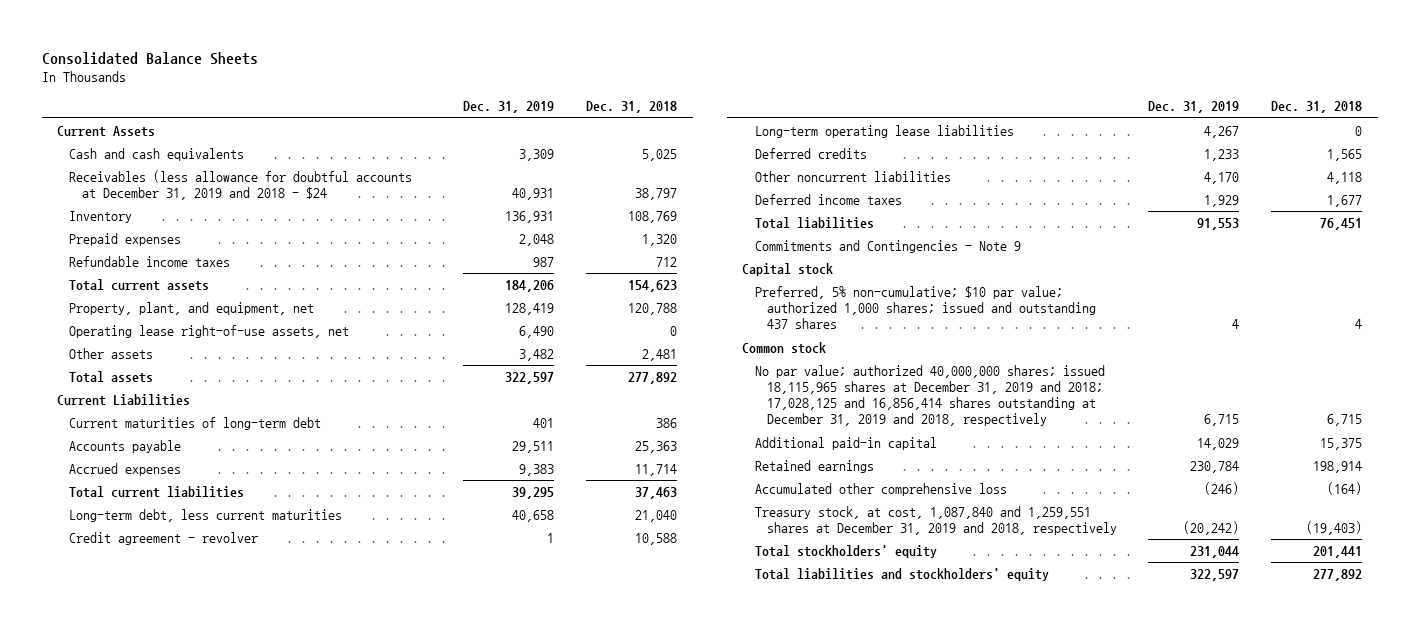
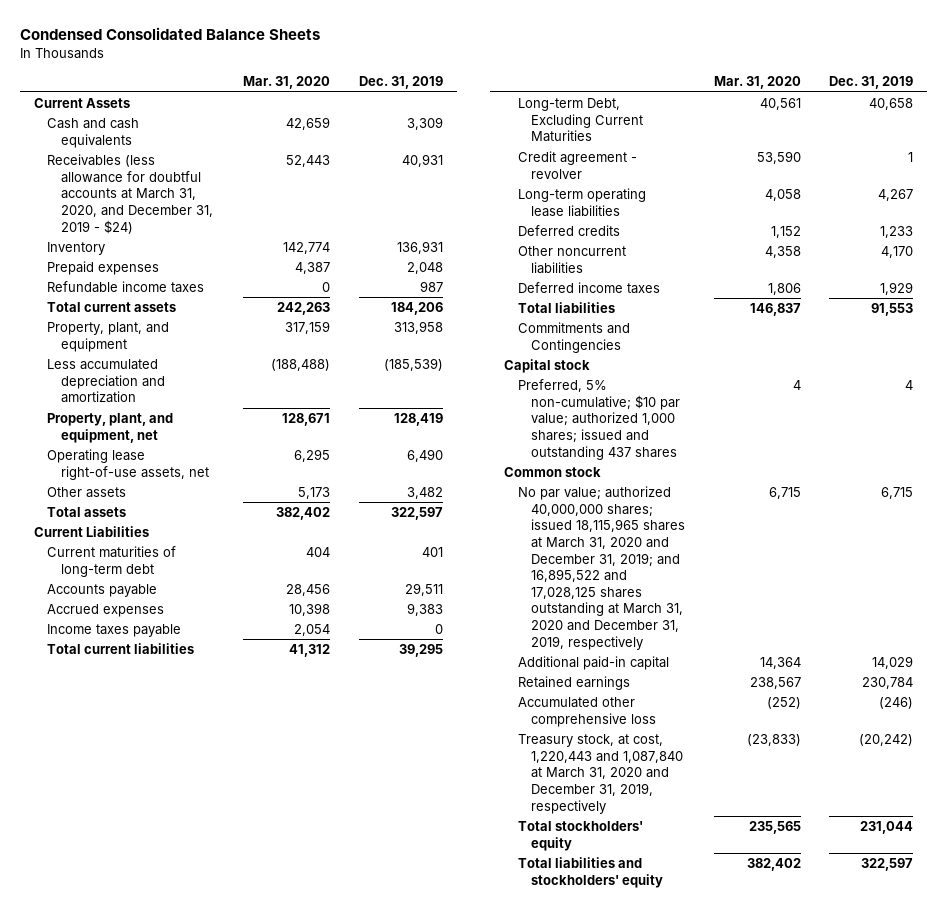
- Consolidated Balance Sheets
+ Condensed Consolidated Balance Sheets
- | Dec. 31, 2019 | Dec. 31, 2018
+ | Mar. 31, 2020 | Dec. 31, 2019
- Receivables (less allowance for doubtful accounts at December 31, 2019 and 2018 - $24 | 40,931 | 38,797
+ Receivables (less allowance for doubtful accounts at March 31, 2020, and December 31, 2019 - $24) | 52,443 | 40,931
+ Property, plant, and equipment | 317,159 | 313,958
+ Less accumulated depreciation and amortization | (188,488) | (185,539)
+ Income taxes payable | 2,054 | 0
- Long-term debt, less current maturities | 40,658 | 21,040
+ Long-term Debt, Excluding Current Maturities | 40,561 | 40,658
- Commitments and Contingencies - Note 9
+ Commitments and Contingencies
- No par value; authorized 40,000,000 shares; issued 18,115,965 shares at December 31, 2019 and 2018; 17,028,125 and 16,856,414 shares outstanding at December 31, 2019 and 2018, respectively | 6,715 | 6,715
+ No par value; authorized 40,000,000 shares; issued 18,115,965 shares at March 31, 2020 and December 31, 2019; and 16,895,522 and 17,028,125 shares outstanding at March 31, 2020 and December 31, 2019, respectively | 6,715 | 6,715
- Treasury stock, at cost, 1,087,840 and 1,259,551 shares at December 31, 2019 and 2018, respectively | (20,242) | (19,403)
+ Treasury stock, at cost, 1,220,443 and 1,087,840 at March 31, 2020 and December 31, 2019, respectively | (23,833) | (20,242)

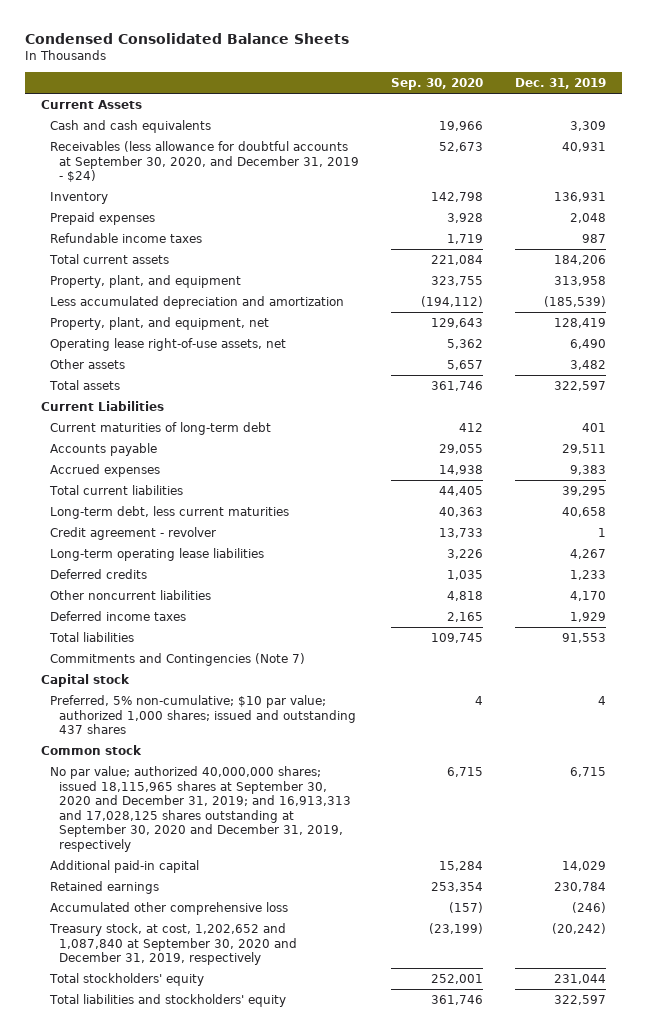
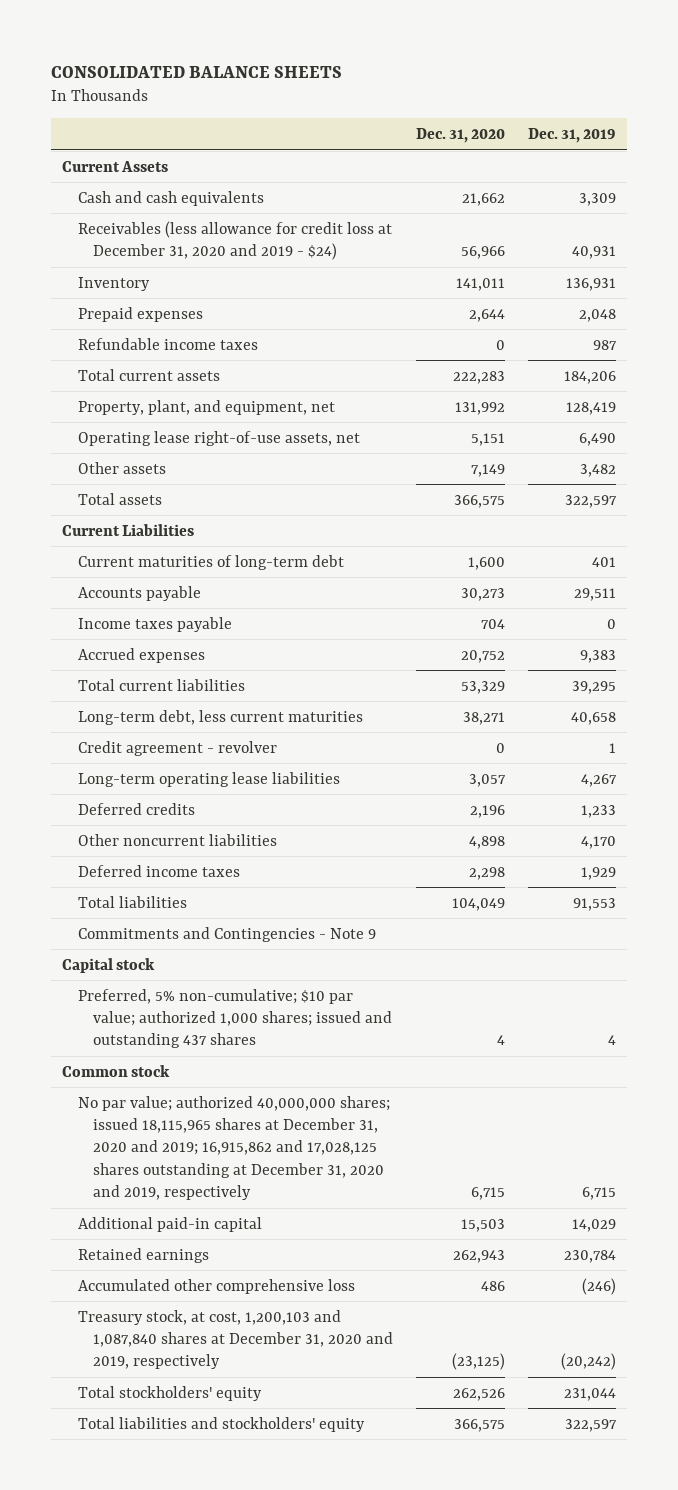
- Condensed Consolidated Balance Sheets
+ CONSOLIDATED BALANCE SHEETS
- | Sep. 30, 2020 | Dec. 31, 2019
+ | Dec. 31, 2020 | Dec. 31, 2019
- Receivables (less allowance for doubtful accounts at September 30, 2020, and December 31, 2019 - $24) | 52,673 | 40,931
+ Receivables (less allowance for credit loss at December 31, 2020 and 2019 - $24) | 56,966 | 40,931
- Property, plant, and equipment | 323,755 | 313,958
- Less accumulated depreciation and amortization | (194,112) | (185,539)
+ Income taxes payable | 704 | 0
- Commitments and Contingencies (Note 7)
+ Commitments and Contingencies - Note 9
- No par value; authorized 40,000,000 shares; issued 18,115,965 shares at September 30, 2020 and December 31, 2019; and 16,913,313 and 17,028,125 shares outstanding at September 30, 2020 and December 31, 2019, respectively | 6,715 | 6,715
+ No par value; authorized 40,000,000 shares; issued 18,115,965 shares at December 31, 2020 and 2019; 16,915,862 and 17,028,125 shares outstanding at December 31, 2020 and 2019, respectively | 6,715 | 6,715
- Treasury stock, at cost, 1,202,652 and 1,087,840 at September 30, 2020 and December 31, 2019, respectively | (23,199) | (20,242)
+ Treasury stock, at cost, 1,200,103 and 1,087,840 shares at December 31, 2020 and 2019, respectively | (23,125) | (20,242)

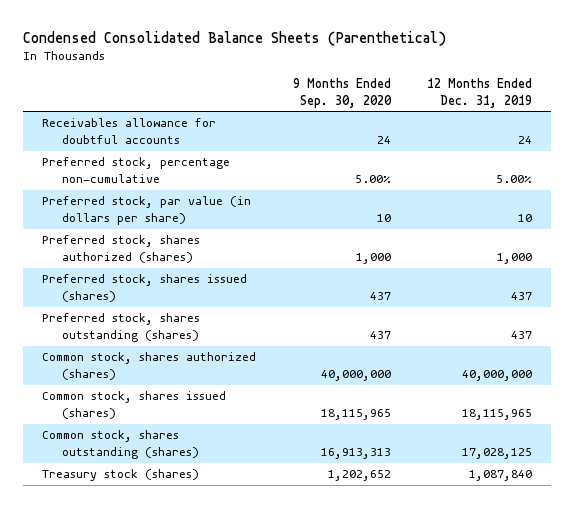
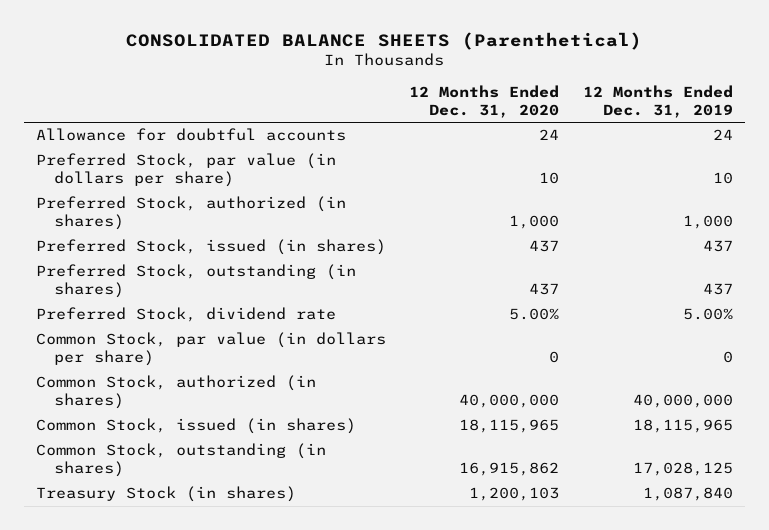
- Condensed Consolidated Balance Sheets (Parenthetical)
+ CONSOLIDATED BALANCE SHEETS (Parenthetical)
- | 9 Months Ended Sep. 30, 2020 | 12 Months Ended Dec. 31, 2019
+ | 12 Months Ended Dec. 31, 2020 | 12 Months Ended Dec. 31, 2019
- Receivables allowance for doubtful accounts | 24 | 24
- Preferred stock, percentage non-cumulative | 5.00% | 5.00%
- Preferred stock, par value (in dollars per share) | 10 | 10
- Preferred stock, shares authorized (shares) | 1,000 | 1,000
- Preferred stock, shares issued (shares) | 437 | 437
- Preferred stock, shares outstanding (shares) | 437 | 437
- Common stock, shares authorized (shares) | 40,000,000 | 40,000,000
- Common stock, shares issued (shares) | 18,115,965 | 18,115,965
- Common stock, shares outstanding (shares) | 16,913,313 | 17,028,125
- Treasury stock (shares) | 1,202,652 | 1,087,840
+ Allowance for doubtful accounts | 24 | 24
+ Preferred Stock, par value (in dollars per share) | 10 | 10
+ Preferred Stock, authorized (in shares) | 1,000 | 1,000
+ Preferred Stock, issued (in shares) | 437 | 437
+ Preferred Stock, outstanding (in shares) | 437 | 437
+ Preferred Stock, dividend rate | 5.00% | 5.00%
+ Common Stock, par value (in dollars per share) | 0 | 0
+ Common Stock, authorized (in shares) | 40,000,000 | 40,000,000
+ Common Stock, issued (in shares) | 18,115,965 | 18,115,965
+ Common Stock, outstanding (in shares) | 16,915,862 | 17,028,125
+ Treasury Stock (in shares) | 1,200,103 | 1,087,840

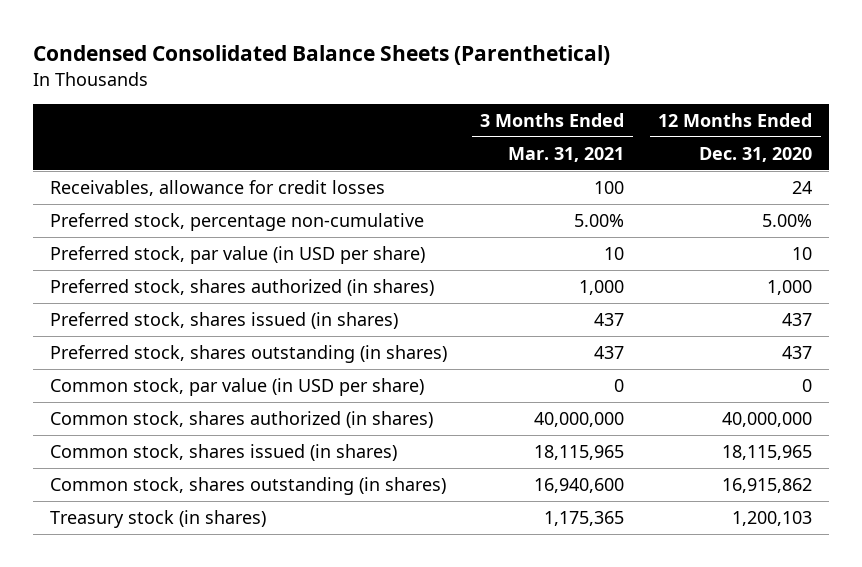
- CONSOLIDATED BALANCE SHEETS (Parenthetical)
+ Condensed Consolidated Balance Sheets (Parenthetical)
- | 12 Months Ended Dec. 31, 2020 | 12 Months Ended Dec. 31, 2019
+ | 3 Months Ended Mar. 31, 2021 | 12 Months Ended Dec. 31, 2020
- Allowance for doubtful accounts | 24 | 24
- Preferred Stock, par value (in dollars per share) | 10 | 10
- Preferred Stock, authorized (in shares) | 1,000 | 1,000
- Preferred Stock, issued (in shares) | 437 | 437
- Preferred Stock, outstanding (in shares) | 437 | 437
- Preferred Stock, dividend rate | 5.00% | 5.00%
- Common Stock, par value (in dollars per share) | 0 | 0
- Common Stock, authorized (in shares) | 40,000,000 | 40,000,000
- Common Stock, issued (in shares) | 18,115,965 | 18,115,965
- Common Stock, outstanding (in shares) | 16,915,862 | 17,028,125
- Treasury Stock (in shares) | 1,200,103 | 1,087,840
+ Receivables, allowance for credit losses | 100 | 24
+ Preferred stock, percentage non-cumulative | 5.00% | 5.00%
+ Preferred stock, par value (in USD per share) | 10 | 10
+ Preferred stock, shares authorized (in shares) | 1,000 | 1,000
+ Preferred stock, shares issued (in shares) | 437 | 437
+ Preferred stock, shares outstanding (in shares) | 437 | 437
+ Common stock, par value (in USD per share) | 0 | 0
+ Common stock, shares authorized (in shares) | 40,000,000 | 40,000,000
+ Common stock, shares issued (in shares) | 18,115,965 | 18,115,965
+ Common stock, shares outstanding (in shares) | 16,940,600 | 16,915,862
+ Treasury stock (in shares) | 1,175,365 | 1,200,103

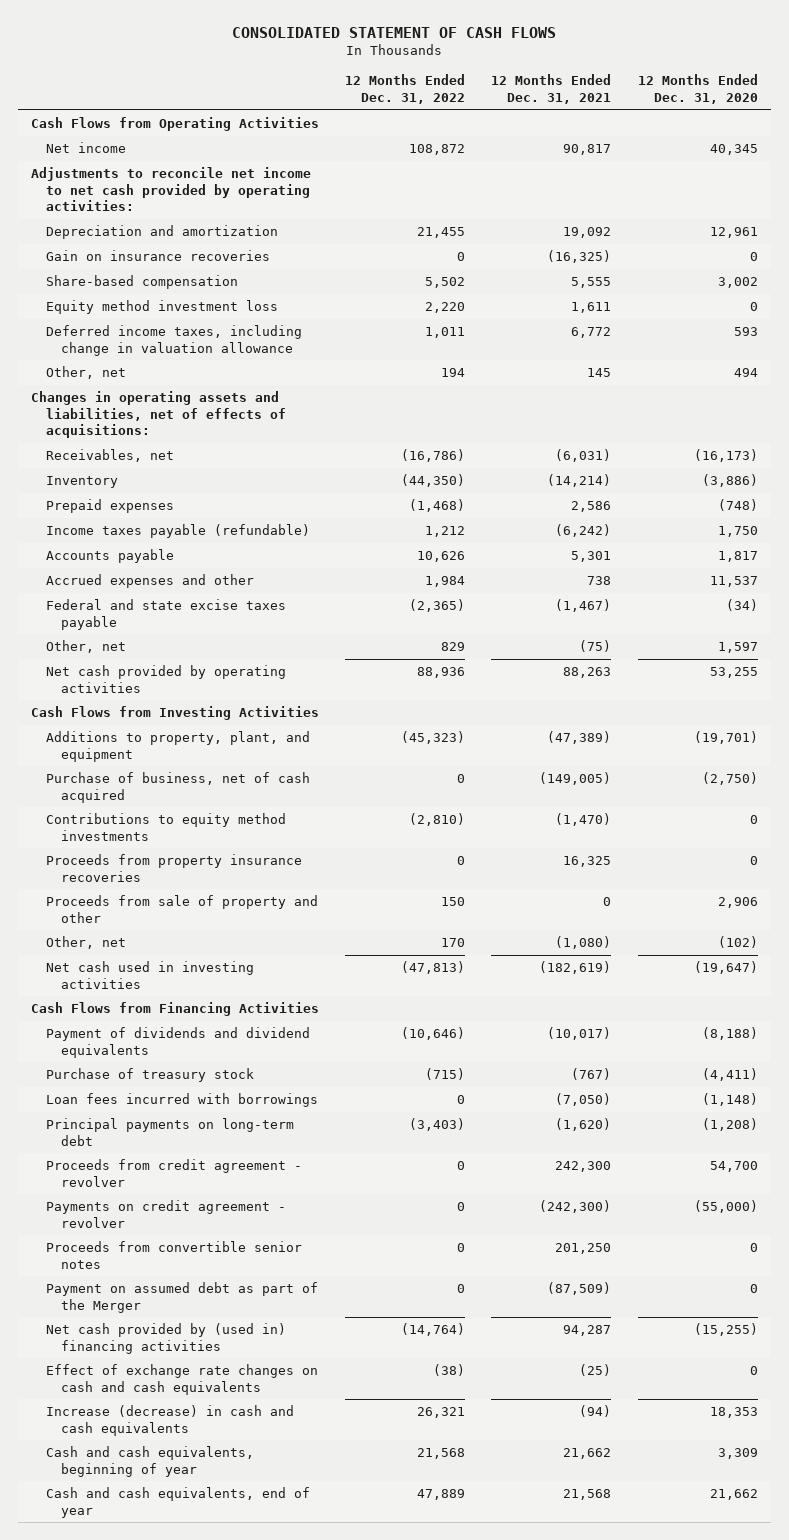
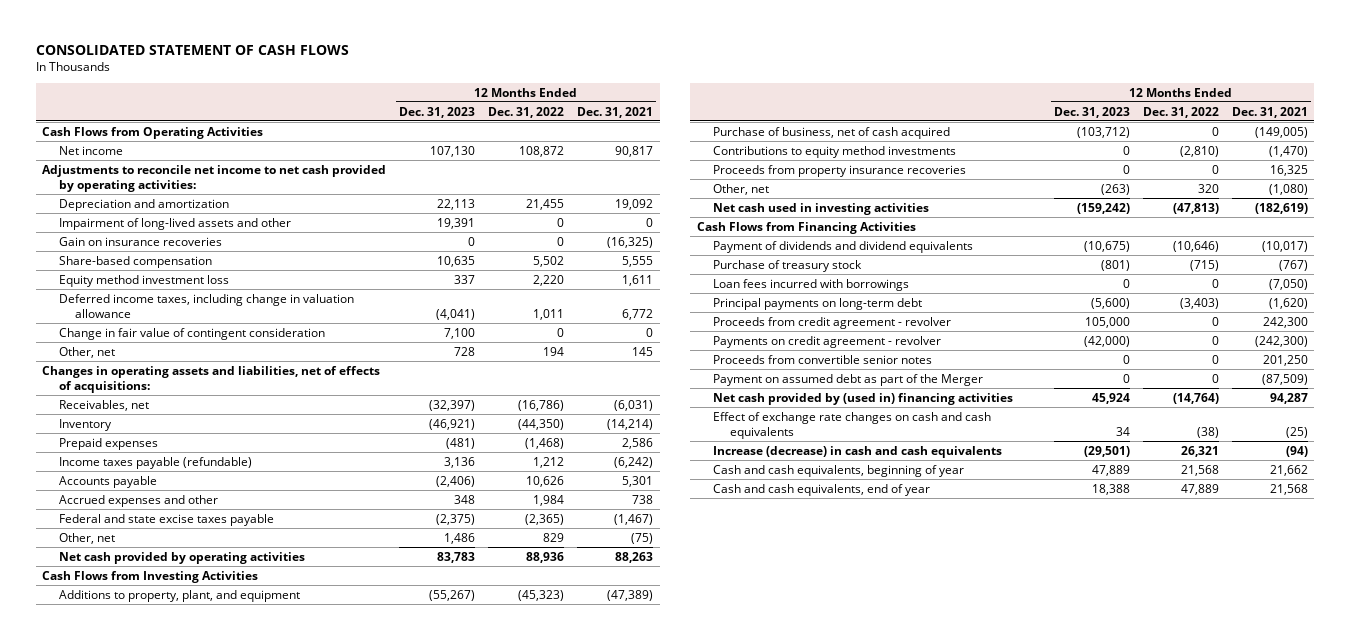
- | 12 Months Ended Dec. 31, 2022 | 12 Months Ended Dec. 31, 2021 | 12 Months Ended Dec. 31, 2020
+ | 12 Months Ended Dec. 31, 2023 | 12 Months Ended Dec. 31, 2022 | 12 Months Ended Dec. 31, 2021
+ Impairment of long-lived assets and other | 19,391 | 0 | 0
+ Change in fair value of contingent consideration | 7,100 | 0 | 0
- Proceeds from sale of property and other | 150 | 0 | 2,906
- Other, net | 170 | (1,080) | (102)
+ Other, net | (263) | 320 | (1,080)

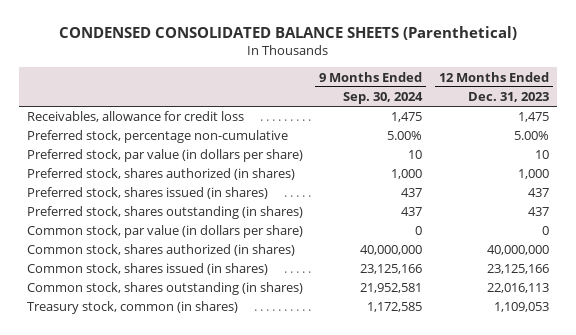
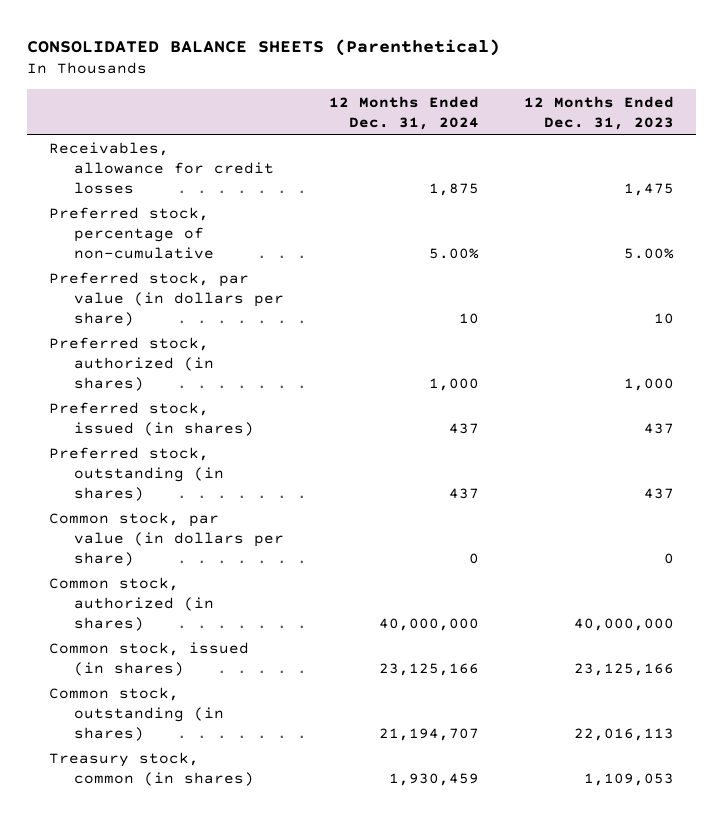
- CONDENSED CONSOLIDATED BALANCE SHEETS (Parenthetical)
+ CONSOLIDATED BALANCE SHEETS (Parenthetical)
- | 9 Months Ended Sep. 30, 2024 | 12 Months Ended Dec. 31, 2023
+ | 12 Months Ended Dec. 31, 2024 | 12 Months Ended Dec. 31, 2023
- Receivables, allowance for credit loss | 1,475 | 1,475
- Preferred stock, percentage non-cumulative | 5.00% | 5.00%
+ Receivables, allowance for credit losses | 1,875 | 1,475
+ Preferred stock, percentage of non-cumulative | 5.00% | 5.00%
- Preferred stock, shares authorized (in shares) | 1,000 | 1,000
- Preferred stock, shares issued (in shares) | 437 | 437
- Preferred stock, shares outstanding (in shares) | 437 | 437
+ Preferred stock, authorized (in shares) | 1,000 | 1,000
+ Preferred stock, issued (in shares) | 437 | 437
+ Preferred stock, outstanding (in shares) | 437 | 437
- Common stock, shares authorized (in shares) | 40,000,000 | 40,000,000
- Common stock, shares issued (in shares) | 23,125,166 | 23,125,166
- Common stock, shares outstanding (in shares) | 21,952,581 | 22,016,113
+ Common stock, authorized (in shares) | 40,000,000 | 40,000,000
+ Common stock, issued (in shares) | 23,125,166 | 23,125,166
+ Common stock, outstanding (in shares) | 21,194,707 | 22,016,113

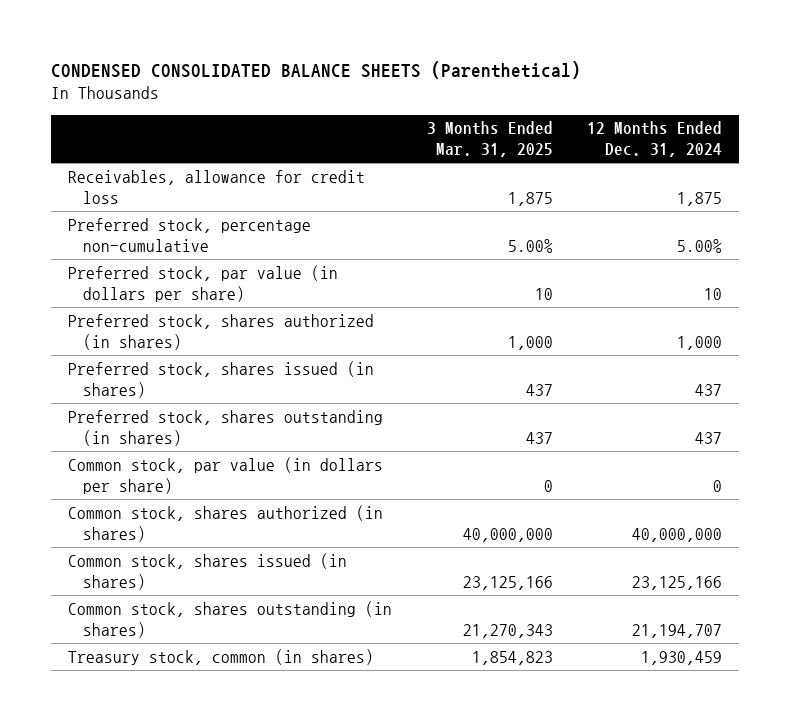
- CONSOLIDATED BALANCE SHEETS (Parenthetical)
+ CONDENSED CONSOLIDATED BALANCE SHEETS (Parenthetical)
- | 12 Months Ended Dec. 31, 2024 | 12 Months Ended Dec. 31, 2023
+ | 3 Months Ended Mar. 31, 2025 | 12 Months Ended Dec. 31, 2024
- Receivables, allowance for credit losses | 1,875 | 1,475
- Preferred stock, percentage of non-cumulative | 5.00% | 5.00%
+ Receivables, allowance for credit loss | 1,875 | 1,875
+ Preferred stock, percentage non-cumulative | 5.00% | 5.00%
- Preferred stock, authorized (in shares) | 1,000 | 1,000
- Preferred stock, issued (in shares) | 437 | 437
- Preferred stock, outstanding (in shares) | 437 | 437
+ Preferred stock, shares authorized (in shares) | 1,000 | 1,000
+ Preferred stock, shares issued (in shares) | 437 | 437
+ Preferred stock, shares outstanding (in shares) | 437 | 437
- Common stock, authorized (in shares) | 40,000,000 | 40,000,000
- Common stock, issued (in shares) | 23,125,166 | 23,125,166
- Common stock, outstanding (in shares) | 21,194,707 | 22,016,113
+ Common stock, shares authorized (in shares) | 40,000,000 | 40,000,000
+ Common stock, shares issued (in shares) | 23,125,166 | 23,125,166
+ Common stock, shares outstanding (in shares) | 21,270,343 | 21,194,707

